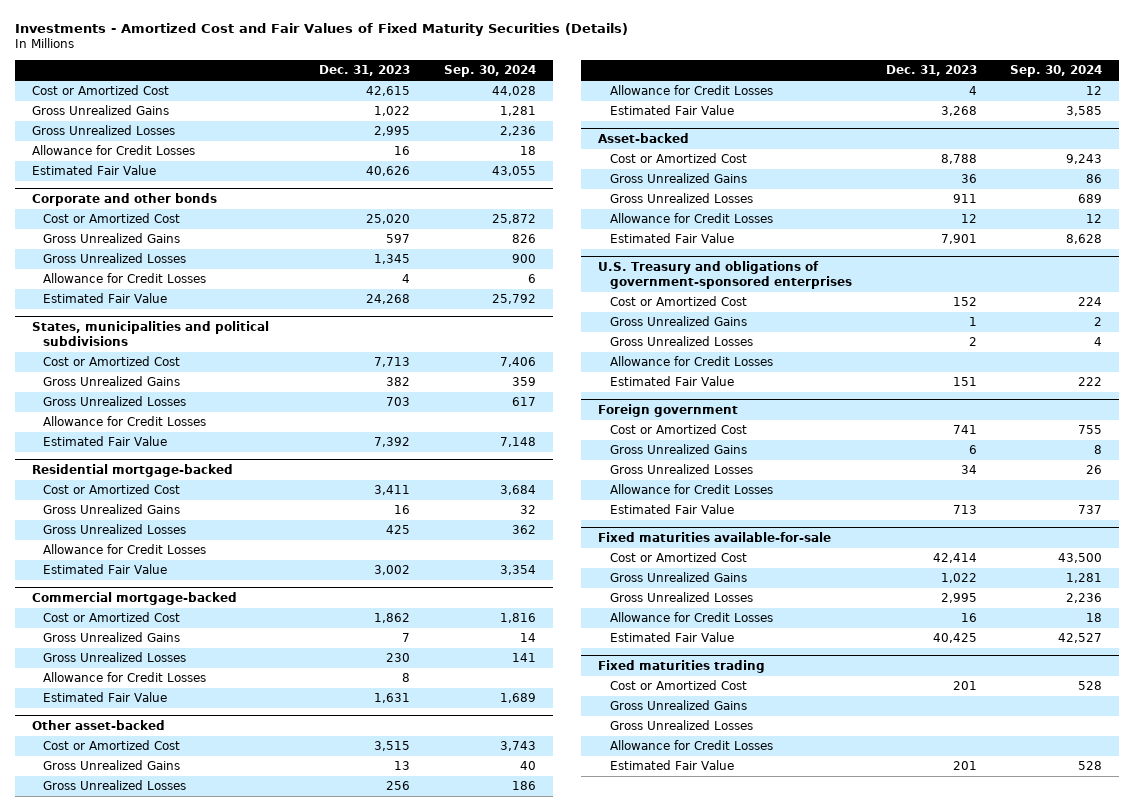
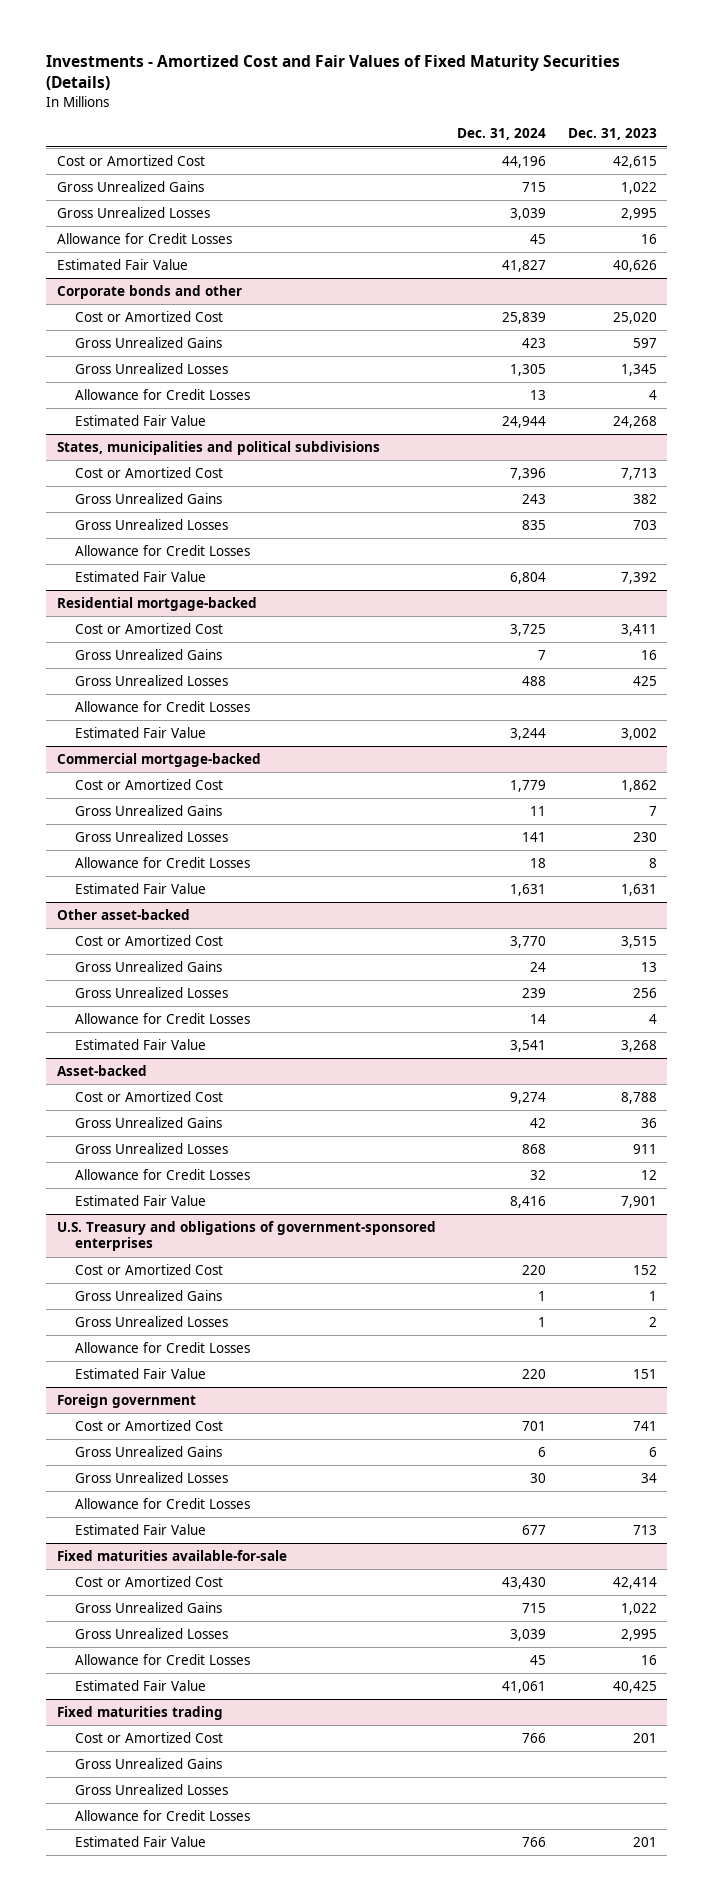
- | Dec. 31, 2023 | Sep. 30, 2024
+ | Dec. 31, 2024 | Dec. 31, 2023
- Corporate and other bonds
+ Corporate bonds and other

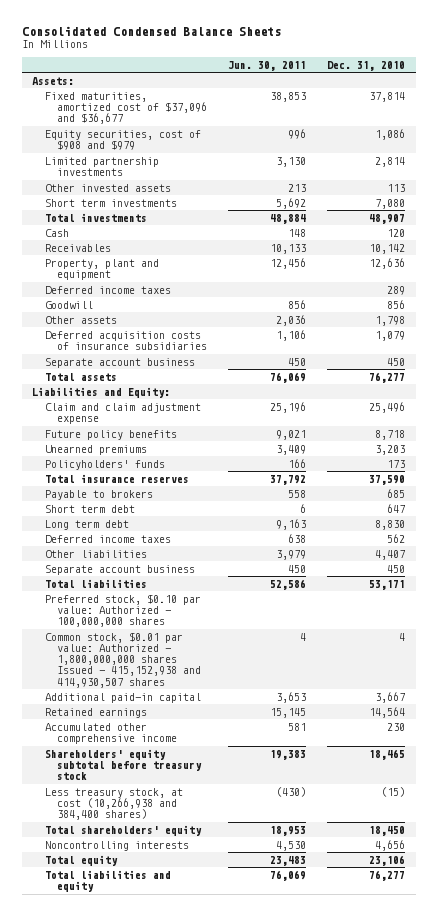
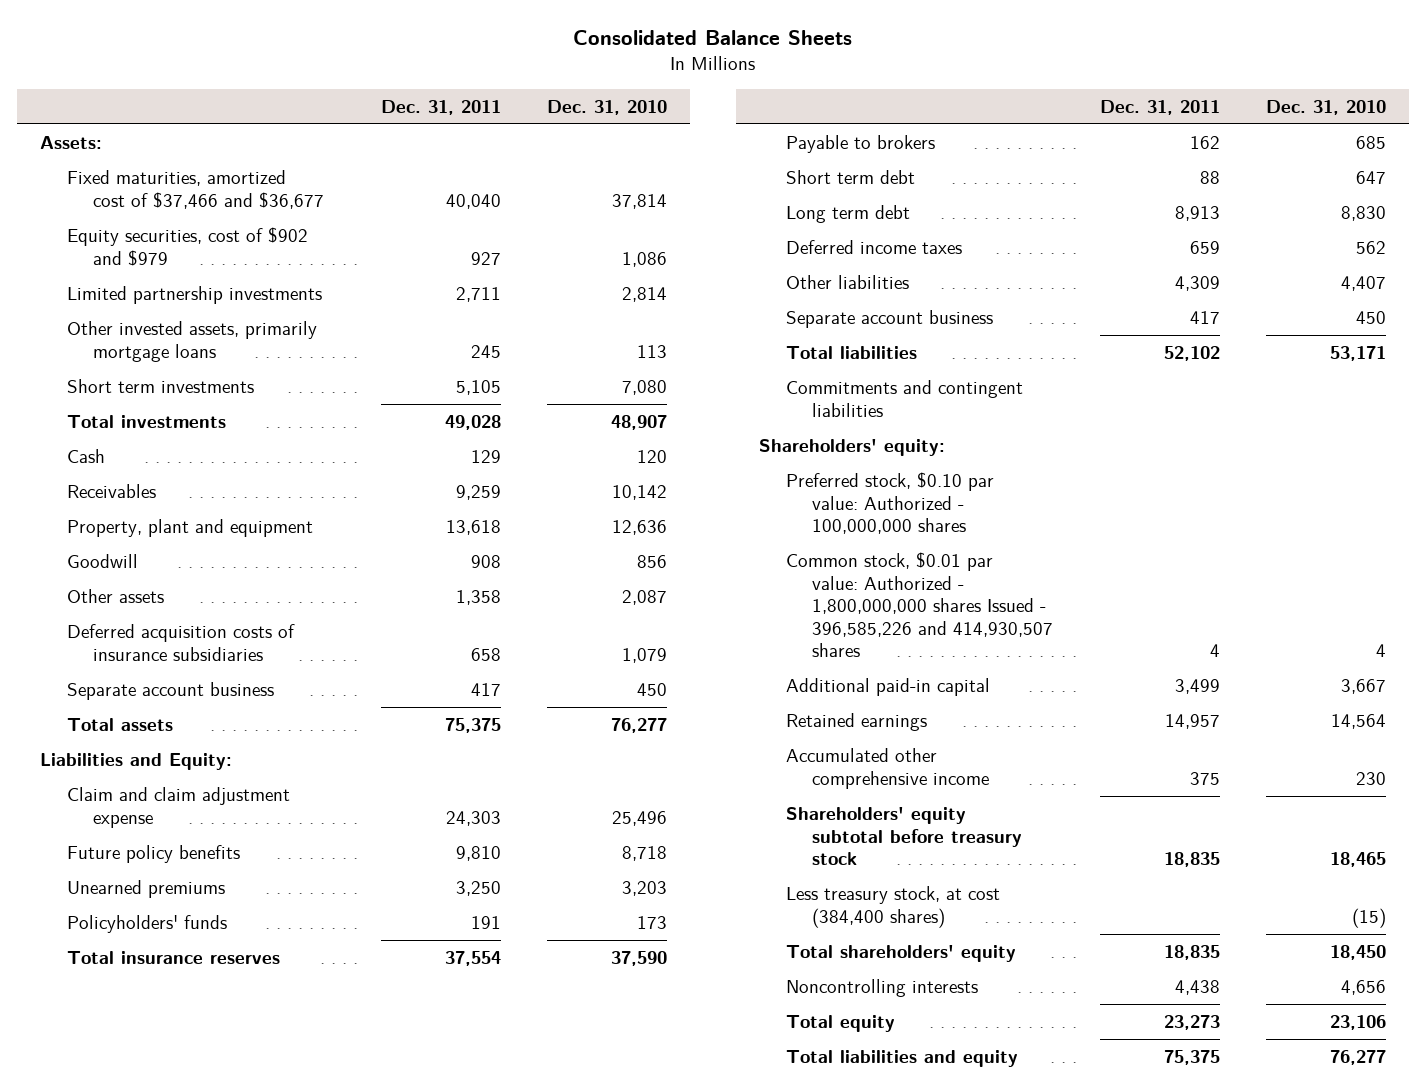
- Consolidated Condensed Balance Sheets
+ Consolidated Balance Sheets
- | Jun. 30, 2011 | Dec. 31, 2010
+ | Dec. 31, 2011 | Dec. 31, 2010
- Fixed maturities, amortized cost of $37,096 and $36,677 | 38,853 | 37,814
- Equity securities, cost of $908 and $979 | 996 | 1,086
+ Fixed maturities, amortized cost of $37,466 and $36,677 | 40,040 | 37,814
+ Equity securities, cost of $902 and $979 | 927 | 1,086
- Other invested assets | 213 | 113
+ Other invested assets, primarily mortgage loans | 245 | 113
- Deferred income taxes | | 289
- Other assets | 2,036 | 1,798
+ Other assets | 1,358 | 2,087
+ Commitments and contingent liabilities
+ Shareholders' equity:
- Common stock, $0.01 par value: Authorized - 1,800,000,000 shares Issued - 415,152,938 and 414,930,507 shares | 4 | 4
+ Common stock, $0.01 par value: Authorized - 1,800,000,000 shares Issued - 396,585,226 and 414,930,507 shares | 4 | 4
- Less treasury stock, at cost (10,266,938 and 384,400 shares) | (430) | (15)
+ Less treasury stock, at cost (384,400 shares) | | (15)

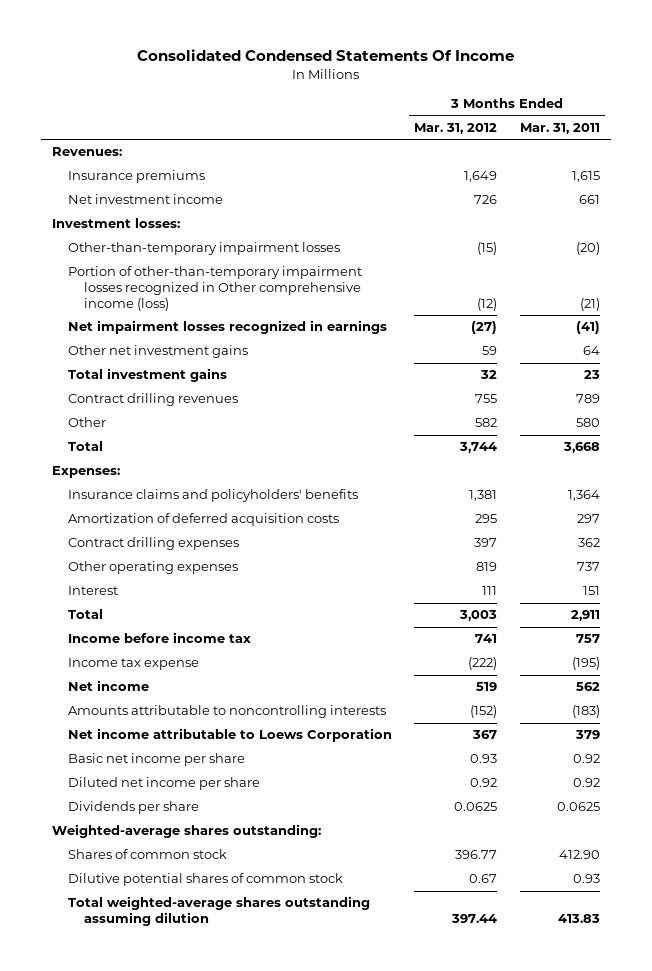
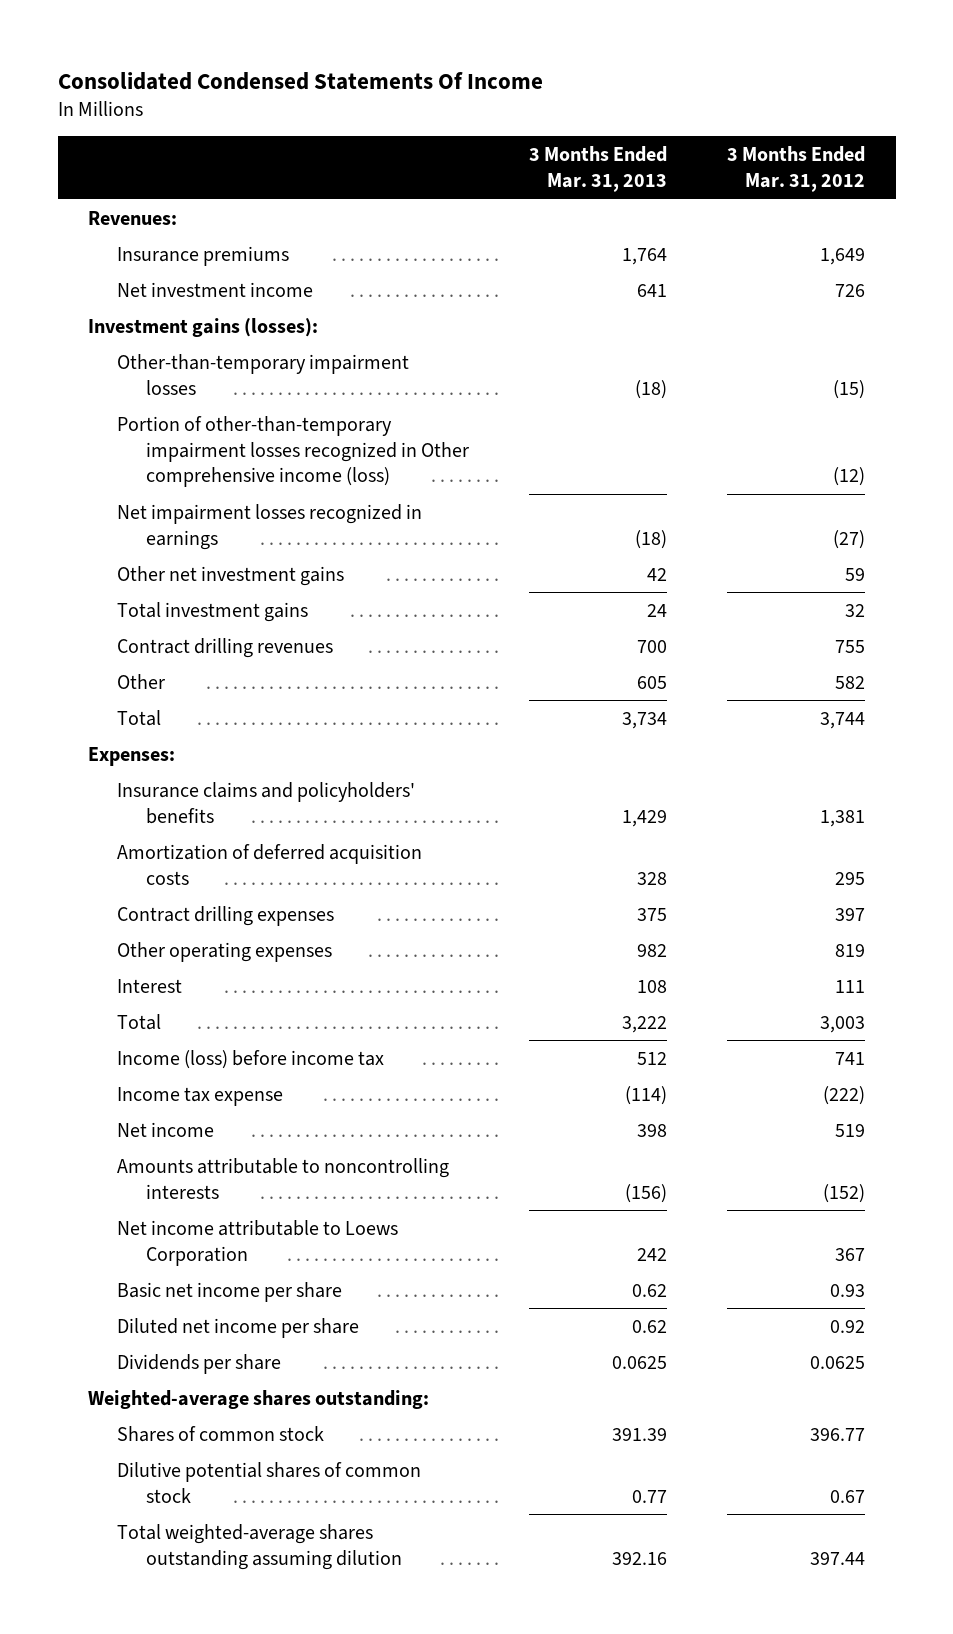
- | 3 Months Ended Mar. 31, 2012 | 3 Months Ended Mar. 31, 2011
+ | 3 Months Ended Mar. 31, 2013 | 3 Months Ended Mar. 31, 2012
- Investment losses:
+ Investment gains (losses):
- Income before income tax | 741 | 757
+ Income (loss) before income tax | 512 | 741

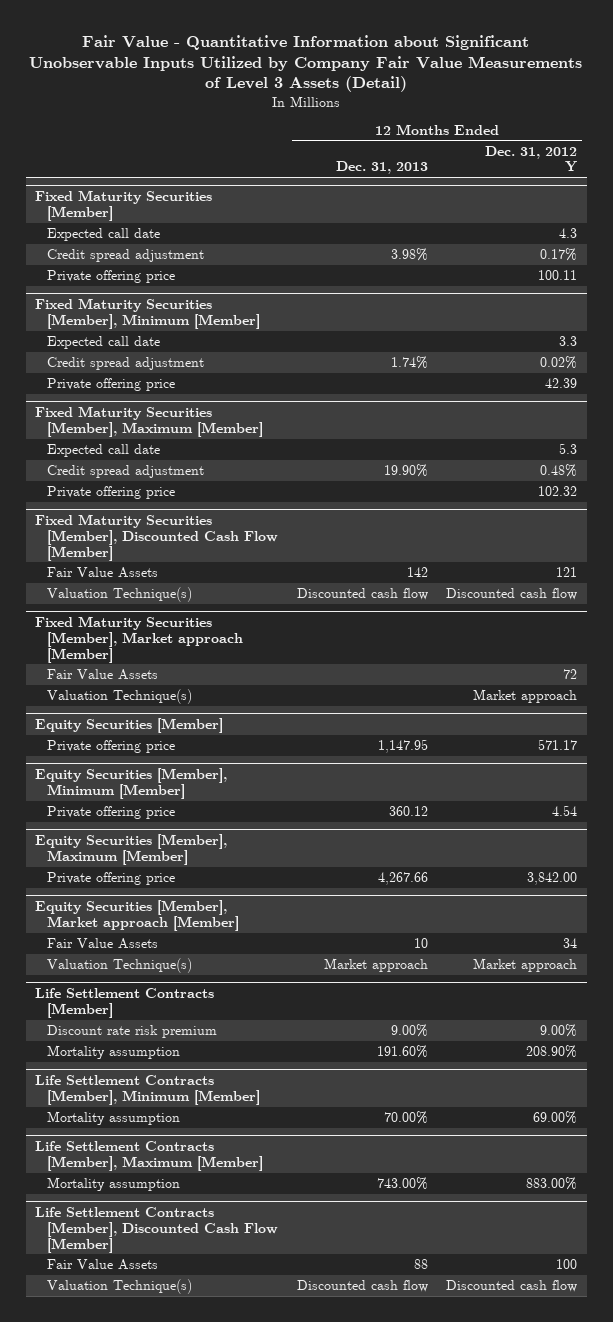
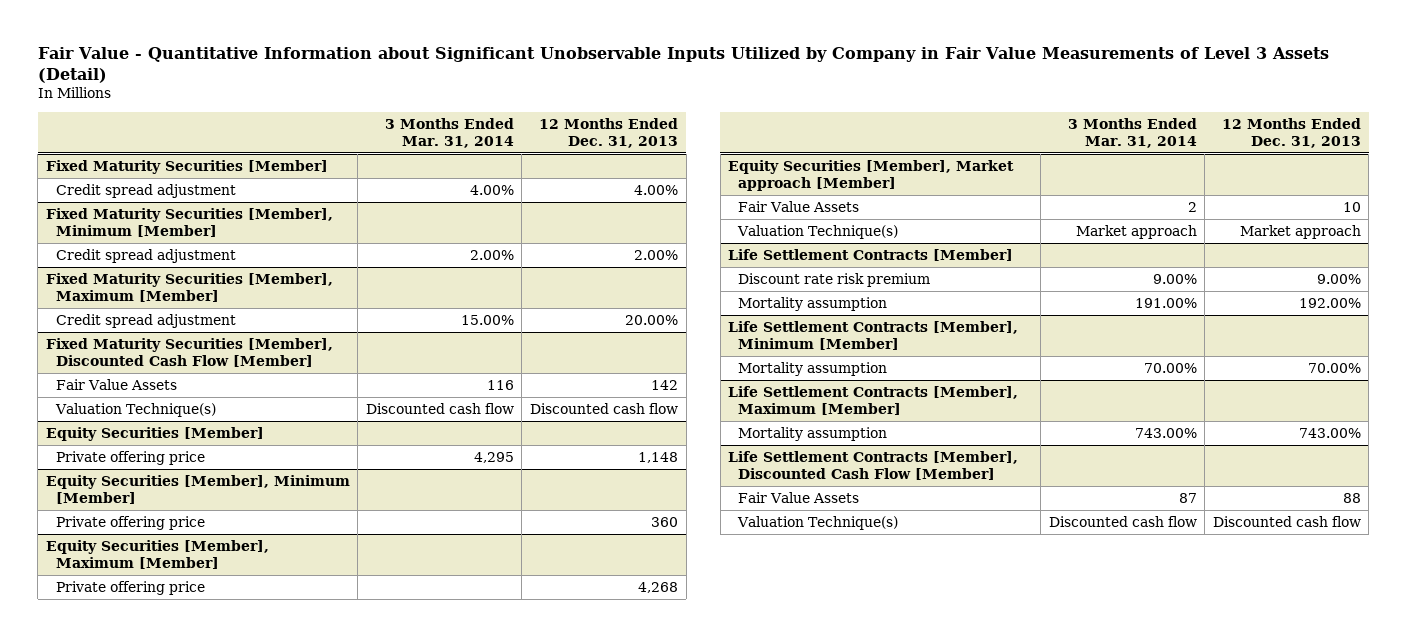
- Fair Value - Quantitative Information about Significant Unobservable Inputs Utilized by Company Fair Value Measurements of Level 3 Assets (Detail)
+ Fair Value - Quantitative Information about Significant Unobservable Inputs Utilized by Company in Fair Value Measurements of Level 3 Assets (Detail)
- | 12 Months Ended Dec. 31, 2013 | 12 Months Ended Dec. 31, 2012 Y
+ | 3 Months Ended Mar. 31, 2014 | 12 Months Ended Dec. 31, 2013
@ Fixed Maturity Securities [Member]
- Expected call date | | 4.3
- Credit spread adjustment | 3.98% | 0.17%
- Private offering price | | 100.11
+ Credit spread adjustment | 4.00% | 4.00%
@ Fixed Maturity Securities [Member], Minimum [Member]
- Expected call date | | 3.3
- Credit spread adjustment | 1.74% | 0.02%
- Private offering price | | 42.39
+ Credit spread adjustment | 2.00% | 2.00%
@ Fixed Maturity Securities [Member], Maximum [Member]
- Expected call date | | 5.3
- Credit spread adjustment | 19.90% | 0.48%
- Private offering price | | 102.32
+ Credit spread adjustment | 15.00% | 20.00%
- Fixed Maturity Securities [Member], Market approach [Member]
- Fair Value Assets | | 72
- Valuation Technique(s) | | Market approach
@ Equity Securities [Member]
- Private offering price | 1,147.95 | 571.17
+ Private offering price | 4,295 | 1,148
@ Equity Securities [Member], Minimum [Member]
- Private offering price | 360.12 | 4.54
+ Private offering price | | 360
@ Equity Securities [Member], Maximum [Member]
- Private offering price | 4,267.66 | 3,842.00
+ Private offering price | | 4,268
@ Life Settlement Contracts [Member]
- Mortality assumption | 191.60% | 208.90%
+ Mortality assumption | 191.00% | 192.00%

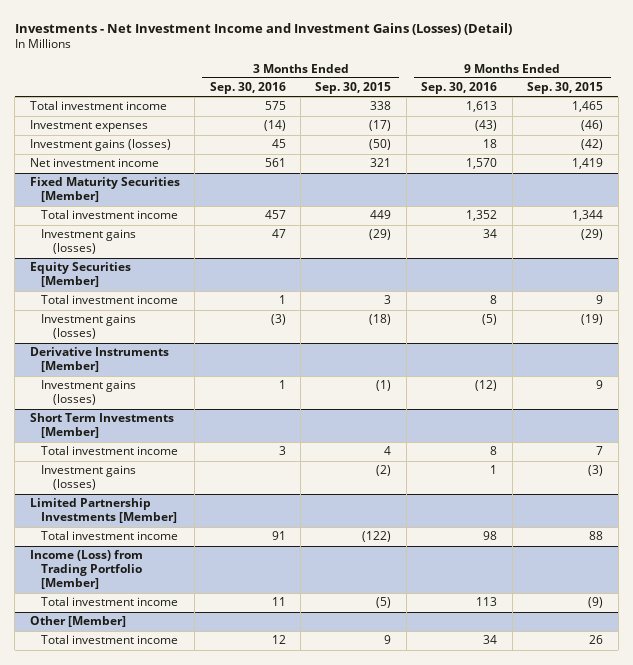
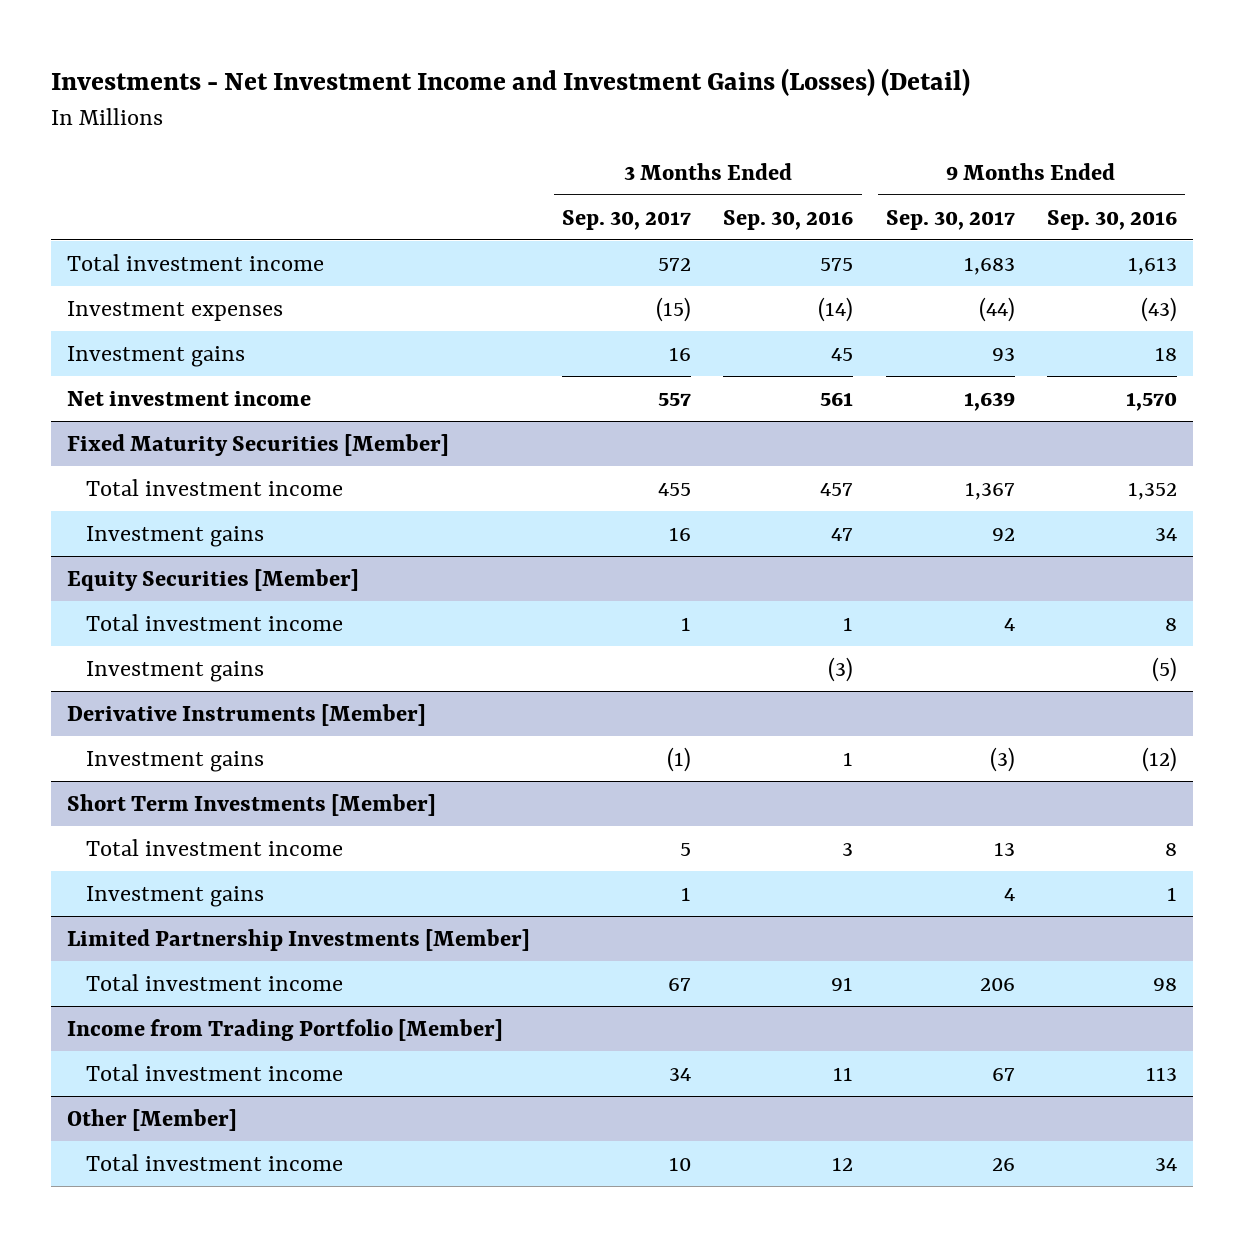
- | 3 Months Ended Sep. 30, 2016 | 3 Months Ended Sep. 30, 2015 | 9 Months Ended Sep. 30, 2016 | 9 Months Ended Sep. 30, 2015
+ | 3 Months Ended Sep. 30, 2017 | 3 Months Ended Sep. 30, 2016 | 9 Months Ended Sep. 30, 2017 | 9 Months Ended Sep. 30, 2016
- Investment gains (losses) | 45 | (50) | 18 | (42)
+ Investment gains | 16 | 45 | 93 | 18
@ Fixed Maturity Securities [Member]
- Investment gains (losses) | 47 | (29) | 34 | (29)
+ Investment gains | 16 | 47 | 92 | 34
@ Equity Securities [Member]
- Investment gains (losses) | (3) | (18) | (5) | (19)
+ Investment gains | | (3) | | (5)
@ Derivative Instruments [Member]
- Investment gains (losses) | 1 | (1) | (12) | 9
+ Investment gains | (1) | 1 | (3) | (12)
@ Short Term Investments [Member]
- Investment gains (losses) | | (2) | 1 | (3)
+ Investment gains | 1 | | 4 | 1
- Income (Loss) from Trading Portfolio [Member]
+ Income from Trading Portfolio [Member]

